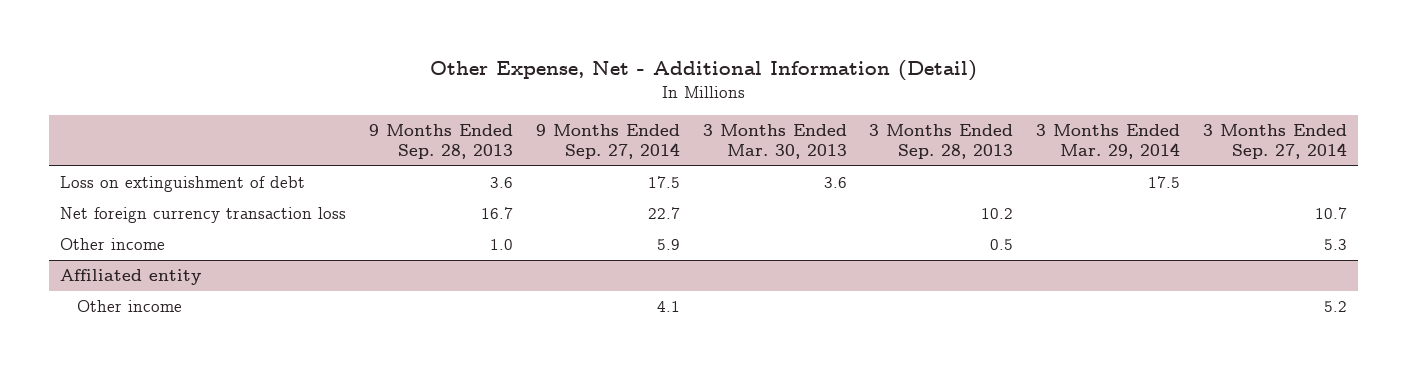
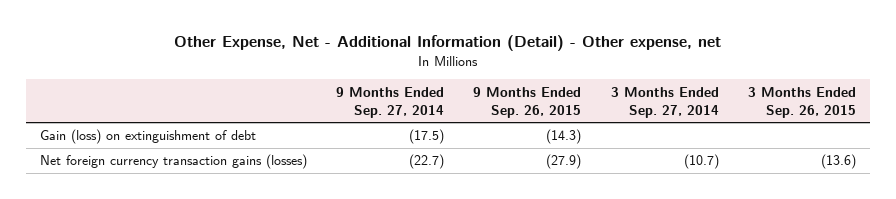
- Other Expense, Net - Additional Information (Detail)
+ Other Expense, Net - Additional Information (Detail) - Other expense, net
- | 9 Months Ended Sep. 28, 2013 | 9 Months Ended Sep. 27, 2014 | 3 Months Ended Mar. 30, 2013 | 3 Months Ended Sep. 28, 2013 | 3 Months Ended Mar. 29, 2014 | 3 Months Ended Sep. 27, 2014
+ | 9 Months Ended Sep. 27, 2014 | 9 Months Ended Sep. 26, 2015 | 3 Months Ended Sep. 27, 2014 | 3 Months Ended Sep. 26, 2015
- Loss on extinguishment of debt | 3.6 | 17.5 | 3.6 | | 17.5 |
- Net foreign currency transaction loss | 16.7 | 22.7 | | 10.2 | | 10.7
- Other income | 1.0 | 5.9 | | 0.5 | | 5.3
- Affiliated entity
- Other income | | 4.1 | | | | 5.2
+ Gain (loss) on extinguishment of debt | (17.5) | (14.3) | |
+ Net foreign currency transaction gains (losses) | (22.7) | (27.9) | (10.7) | (13.6)

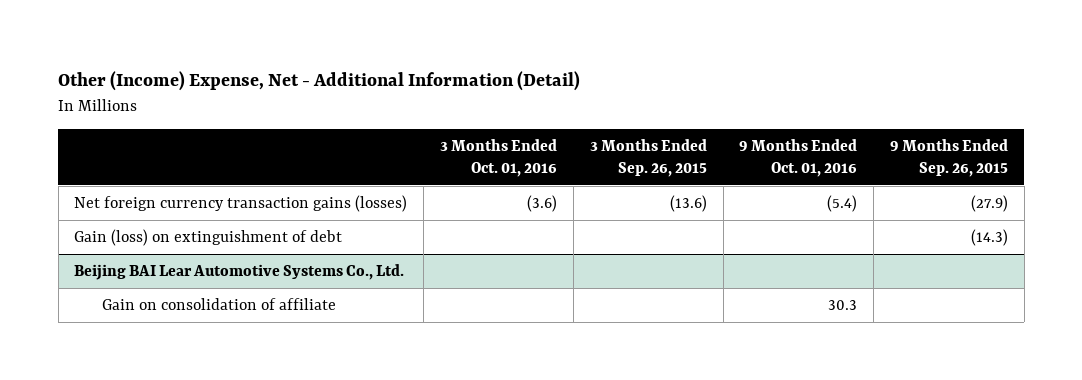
- Other Expense, Net - Additional Information (Detail) - Other expense, net
+ Other (Income) Expense, Net - Additional Information (Detail)
- | 9 Months Ended Sep. 27, 2014 | 9 Months Ended Sep. 26, 2015 | 3 Months Ended Sep. 27, 2014 | 3 Months Ended Sep. 26, 2015
+ | 3 Months Ended Oct. 01, 2016 | 3 Months Ended Sep. 26, 2015 | 9 Months Ended Oct. 01, 2016 | 9 Months Ended Sep. 26, 2015
moved down: Gain (loss) on extinguishment of debt | | | | (14.3)
+ Beijing BAI Lear Automotive Systems Co., Ltd.
+ Gain on consolidation of affiliate | | | 30.3 |

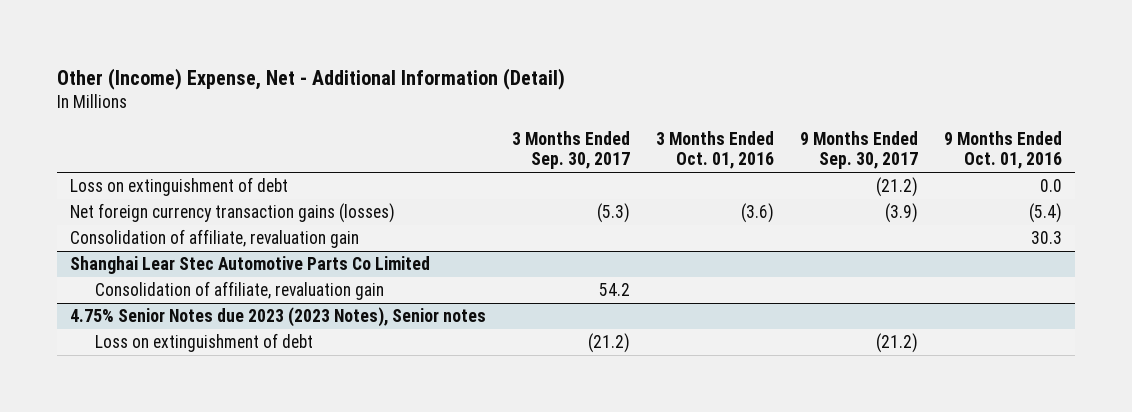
- | 3 Months Ended Oct. 01, 2016 | 3 Months Ended Sep. 26, 2015 | 9 Months Ended Oct. 01, 2016 | 9 Months Ended Sep. 26, 2015
+ | 3 Months Ended Sep. 30, 2017 | 3 Months Ended Oct. 01, 2016 | 9 Months Ended Sep. 30, 2017 | 9 Months Ended Oct. 01, 2016
+ Loss on extinguishment of debt | | | (21.2) | 0.0
- Gain (loss) on extinguishment of debt | | | | (14.3)
- Beijing BAI Lear Automotive Systems Co., Ltd.
- Gain on consolidation of affiliate | | | 30.3 |
+ Consolidation of affiliate, revaluation gain | | | | 30.3
+ Shanghai Lear Stec Automotive Parts Co Limited
+ Consolidation of affiliate, revaluation gain | 54.2 | | |
+ 4.75% Senior Notes due 2023 (2023 Notes), Senior notes
+ Loss on extinguishment of debt | (21.2) | | (21.2) |

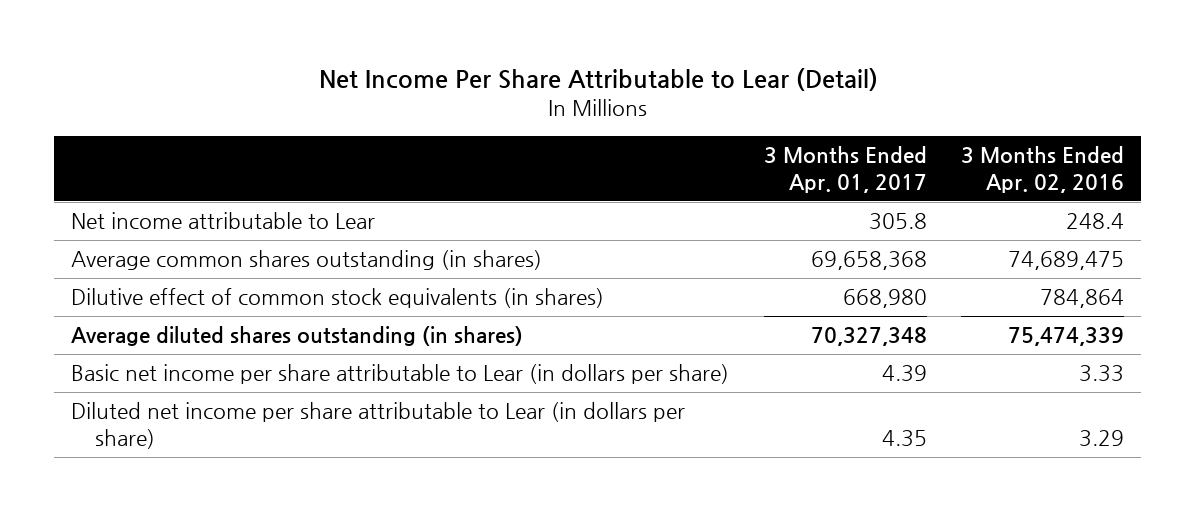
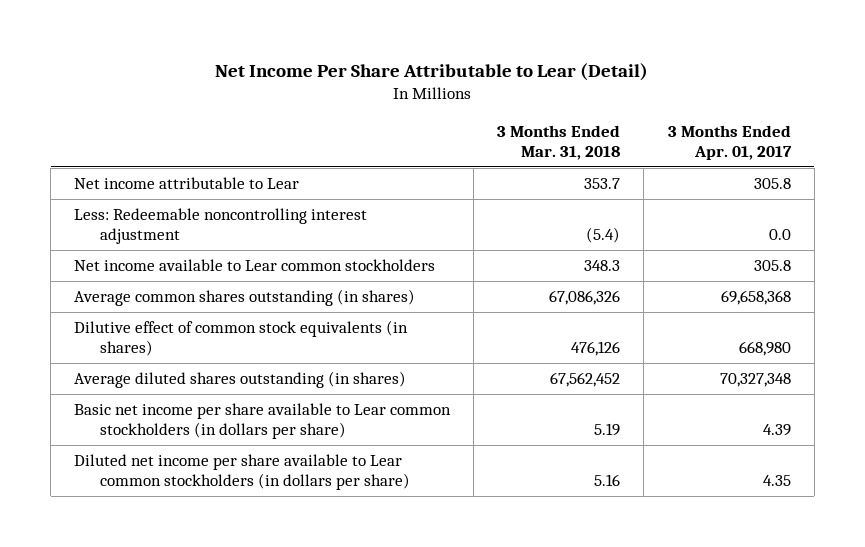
- | 3 Months Ended Apr. 01, 2017 | 3 Months Ended Apr. 02, 2016
+ | 3 Months Ended Mar. 31, 2018 | 3 Months Ended Apr. 01, 2017
+ Less: Redeemable noncontrolling interest adjustment | (5.4) | 0.0
+ Net income available to Lear common stockholders | 348.3 | 305.8
- Basic net income per share attributable to Lear (in dollars per share) | 4.39 | 3.33
- Diluted net income per share attributable to Lear (in dollars per share) | 4.35 | 3.29
+ Basic net income per share available to Lear common stockholders (in dollars per share) | 5.19 | 4.39
+ Diluted net income per share available to Lear common stockholders (in dollars per share) | 5.16 | 4.35

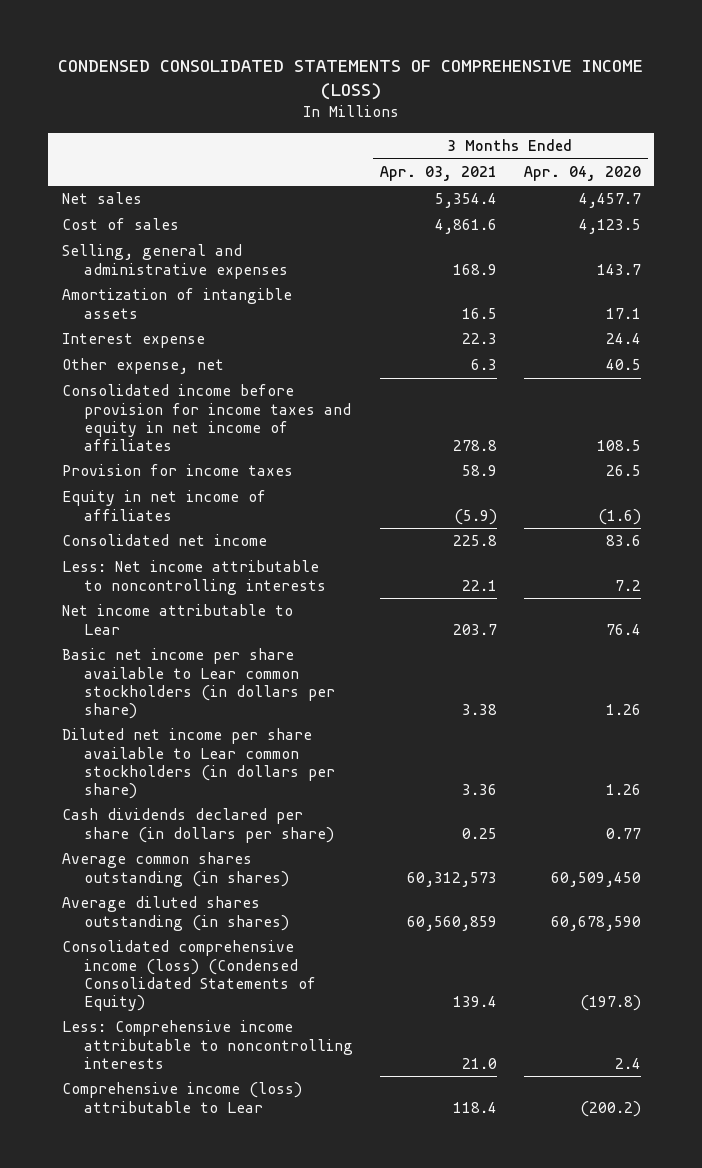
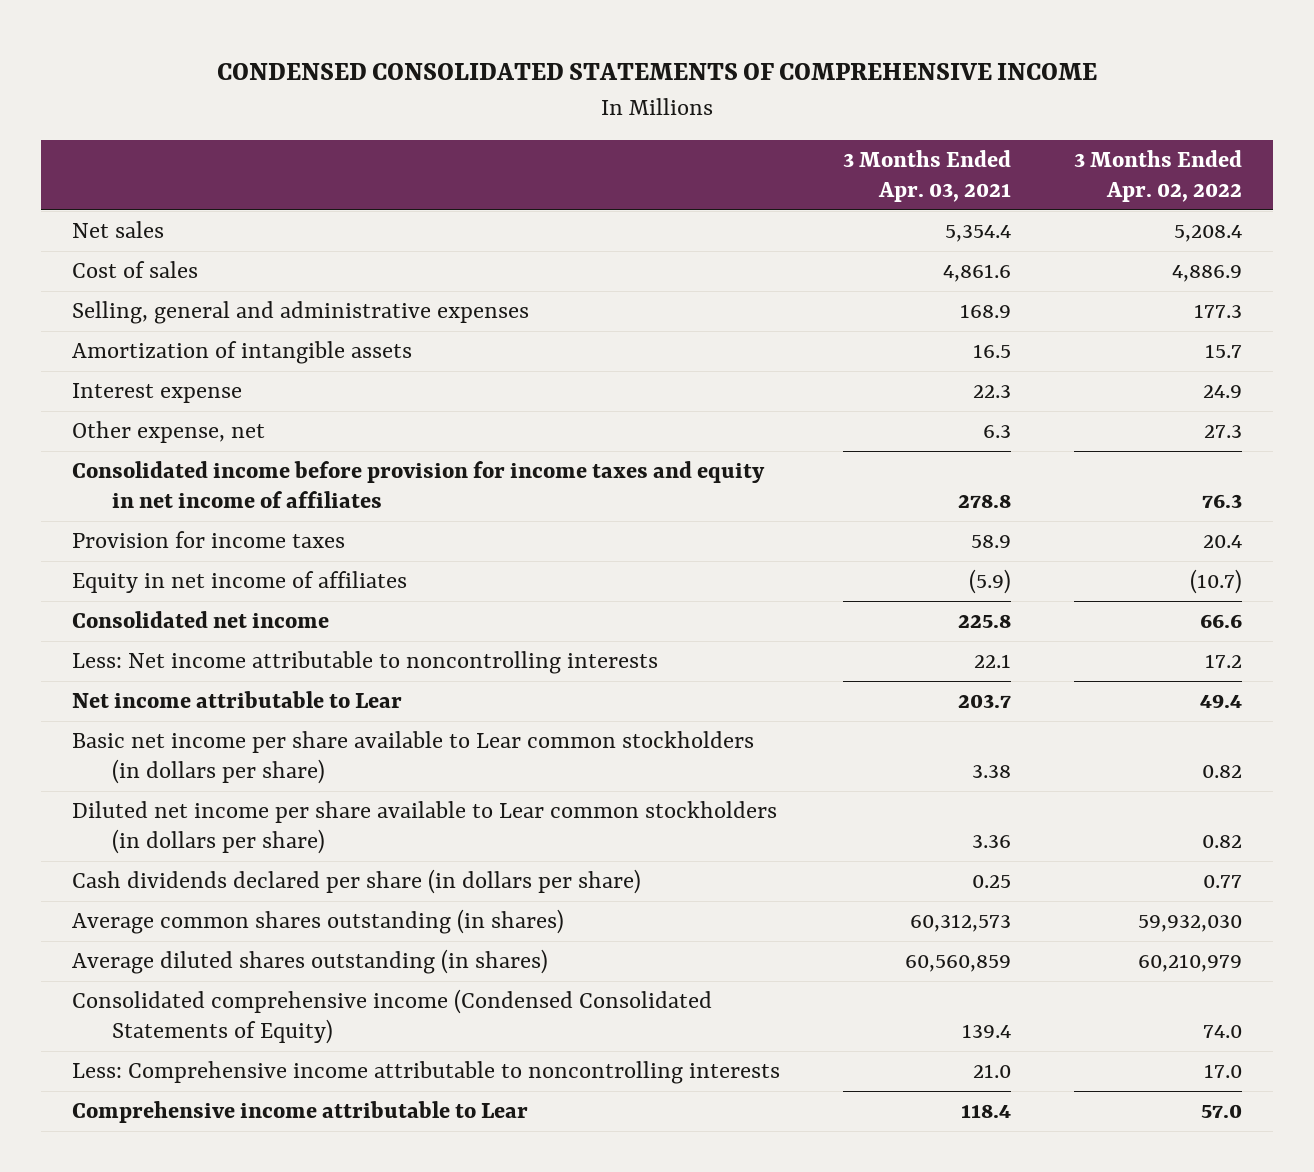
- CONDENSED CONSOLIDATED STATEMENTS OF COMPREHENSIVE INCOME (LOSS)
+ CONDENSED CONSOLIDATED STATEMENTS OF COMPREHENSIVE INCOME
- | 3 Months Ended Apr. 03, 2021 | 3 Months Ended Apr. 04, 2020
+ | 3 Months Ended Apr. 03, 2021 | 3 Months Ended Apr. 02, 2022
- Consolidated comprehensive income (loss) (Condensed Consolidated Statements of Equity) | 139.4 | (197.8)
+ Consolidated comprehensive income (Condensed Consolidated Statements of Equity) | 139.4 | 74.0
- Comprehensive income (loss) attributable to Lear | 118.4 | (200.2)
+ Comprehensive income attributable to Lear | 118.4 | 57.0

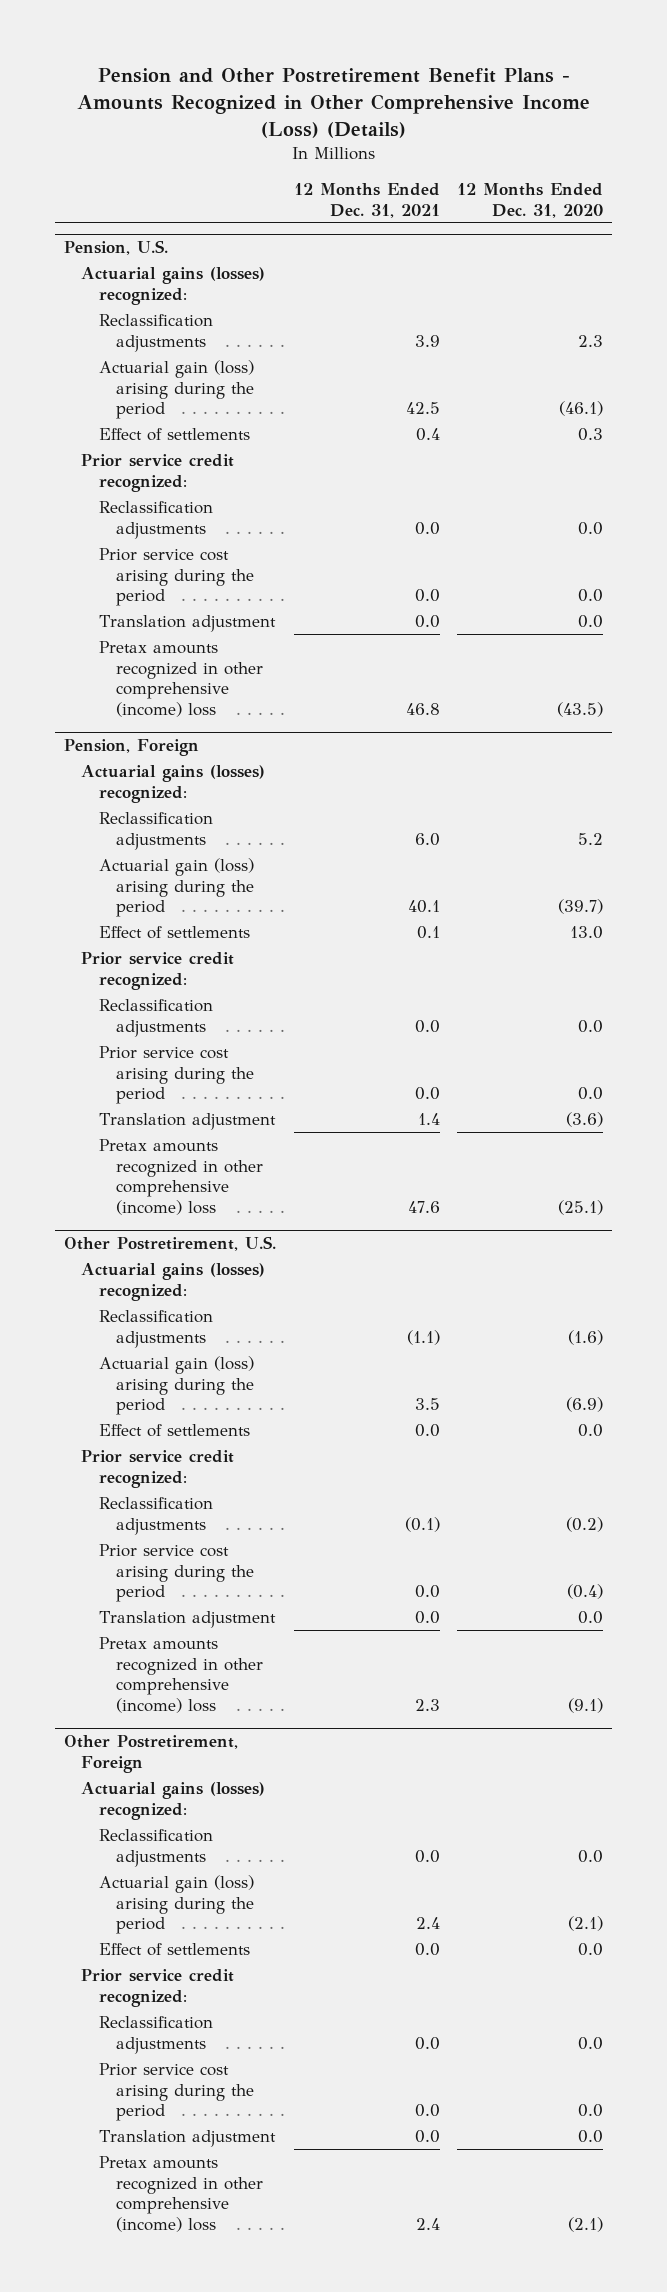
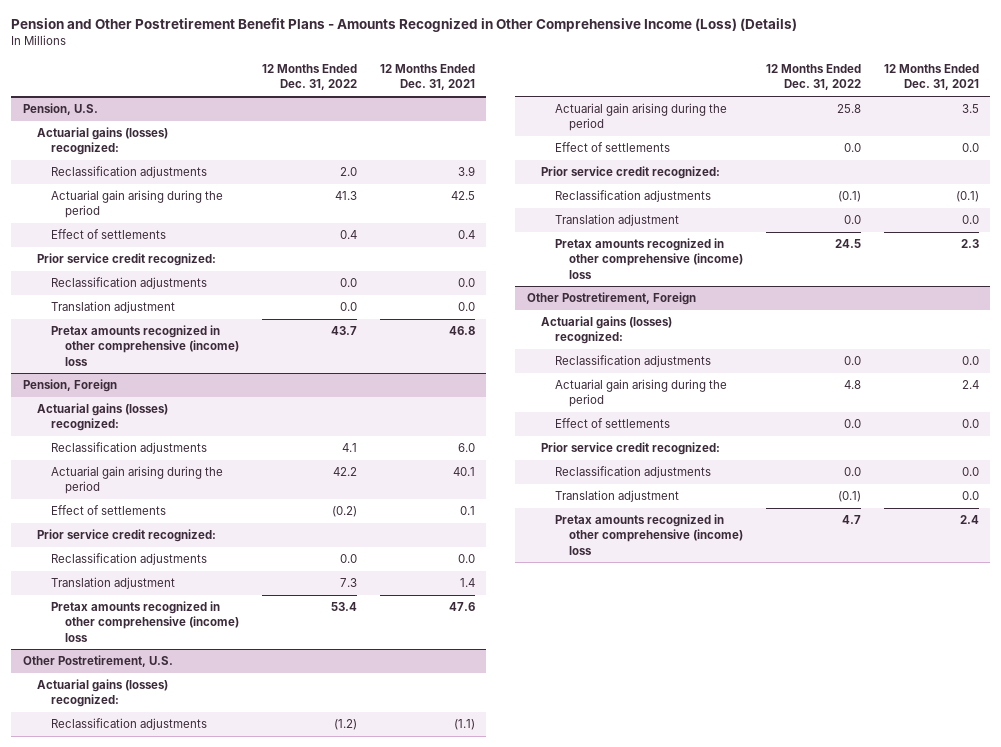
- | 12 Months Ended Dec. 31, 2021 | 12 Months Ended Dec. 31, 2020
+ | 12 Months Ended Dec. 31, 2022 | 12 Months Ended Dec. 31, 2021
@ Pension, U.S.
- Actuarial gain (loss) arising during the period | 42.5 | (46.1)
+ Actuarial gain arising during the period | 41.3 | 42.5
- Prior service cost arising during the period | 0.0 | 0.0
@ Pension, Foreign
- Actuarial gain (loss) arising during the period | 40.1 | (39.7)
+ Actuarial gain arising during the period | 42.2 | 40.1
- Prior service cost arising during the period | 0.0 | 0.0
@ Other Postretirement, U.S.
- Actuarial gain (loss) arising during the period | 3.5 | (6.9)
+ Actuarial gain arising during the period | 25.8 | 3.5
- Prior service cost arising during the period | 0.0 | (0.4)
@ Other Postretirement, Foreign
- Actuarial gain (loss) arising during the period | 2.4 | (2.1)
+ Actuarial gain arising during the period | 4.8 | 2.4
- Prior service cost arising during the period | 0.0 | 0.0

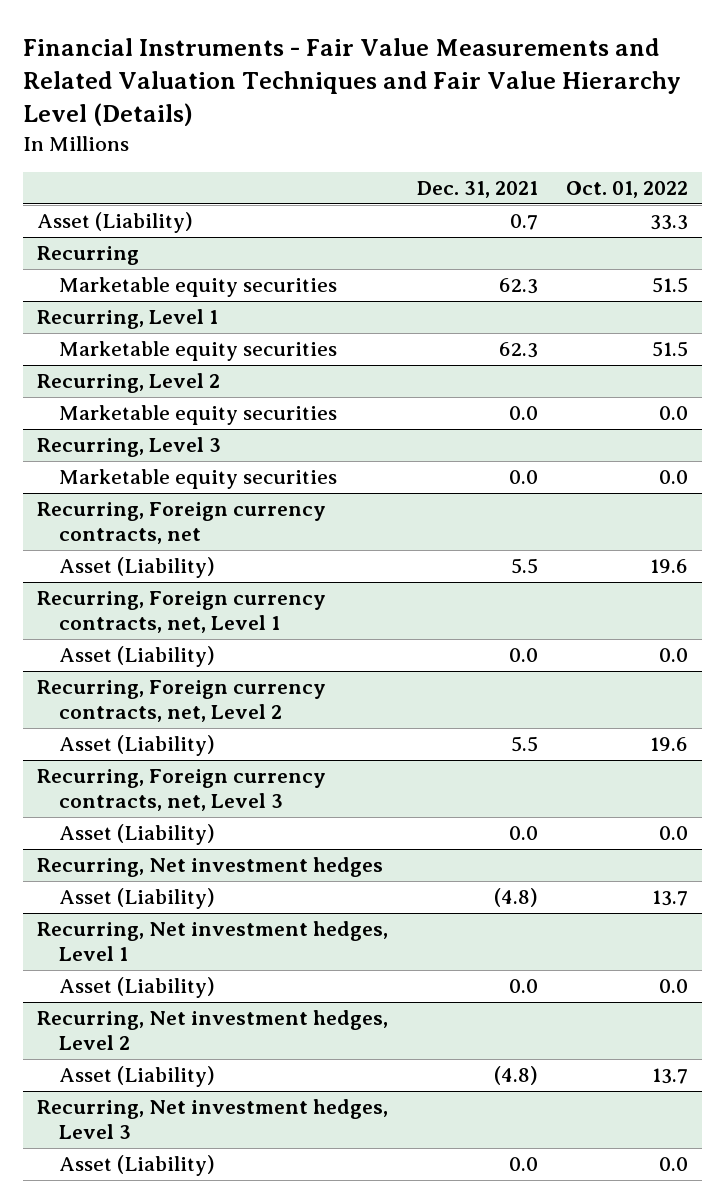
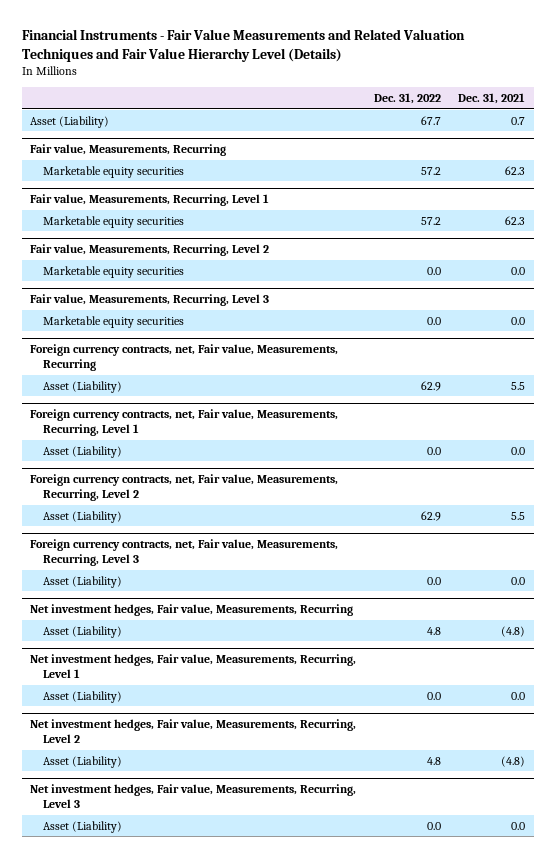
- | Dec. 31, 2021 | Oct. 01, 2022
+ | Dec. 31, 2022 | Dec. 31, 2021
- Recurring
+ Fair value, Measurements, Recurring
- Recurring, Level 1
+ Fair value, Measurements, Recurring, Level 1
- Recurring, Level 2
+ Fair value, Measurements, Recurring, Level 2
- Recurring, Level 3
+ Fair value, Measurements, Recurring, Level 3
- Recurring, Foreign currency contracts, net
+ Foreign currency contracts, net, Fair value, Measurements, Recurring
- Recurring, Foreign currency contracts, net, Level 1
+ Foreign currency contracts, net, Fair value, Measurements, Recurring, Level 1
- Recurring, Foreign currency contracts, net, Level 2
+ Foreign currency contracts, net, Fair value, Measurements, Recurring, Level 2
- Recurring, Foreign currency contracts, net, Level 3
+ Foreign currency contracts, net, Fair value, Measurements, Recurring, Level 3
- Recurring, Net investment hedges
+ Net investment hedges, Fair value, Measurements, Recurring
- Recurring, Net investment hedges, Level 1
+ Net investment hedges, Fair value, Measurements, Recurring, Level 1
- Recurring, Net investment hedges, Level 2
+ Net investment hedges, Fair value, Measurements, Recurring, Level 2
- Recurring, Net investment hedges, Level 3
+ Net investment hedges, Fair value, Measurements, Recurring, Level 3

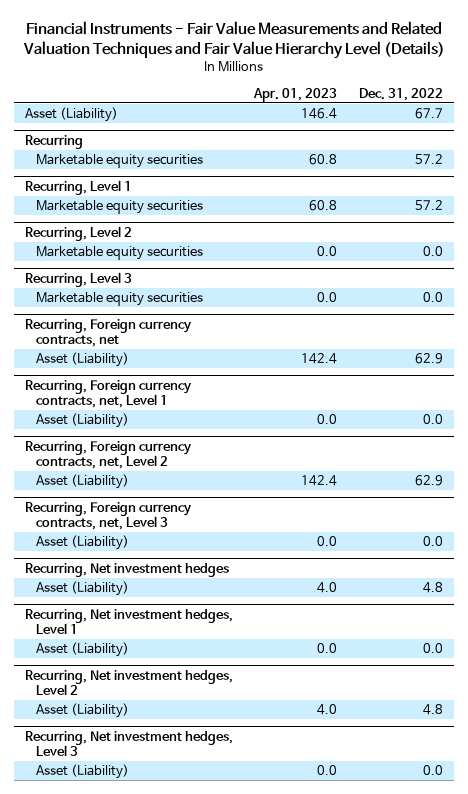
- | Dec. 31, 2022 | Dec. 31, 2021
+ | Apr. 01, 2023 | Dec. 31, 2022
- Fair value, Measurements, Recurring
+ Recurring
- Fair value, Measurements, Recurring, Level 1
+ Recurring, Level 1
- Fair value, Measurements, Recurring, Level 2
+ Recurring, Level 2
- Fair value, Measurements, Recurring, Level 3
+ Recurring, Level 3
- Foreign currency contracts, net, Fair value, Measurements, Recurring
+ Recurring, Foreign currency contracts, net
- Foreign currency contracts, net, Fair value, Measurements, Recurring, Level 1
+ Recurring, Foreign currency contracts, net, Level 1
- Foreign currency contracts, net, Fair value, Measurements, Recurring, Level 2
+ Recurring, Foreign currency contracts, net, Level 2
- Foreign currency contracts, net, Fair value, Measurements, Recurring, Level 3
+ Recurring, Foreign currency contracts, net, Level 3
- Net investment hedges, Fair value, Measurements, Recurring
+ Recurring, Net investment hedges
- Net investment hedges, Fair value, Measurements, Recurring, Level 1
+ Recurring, Net investment hedges, Level 1
- Net investment hedges, Fair value, Measurements, Recurring, Level 2
+ Recurring, Net investment hedges, Level 2
- Net investment hedges, Fair value, Measurements, Recurring, Level 3
+ Recurring, Net investment hedges, Level 3

